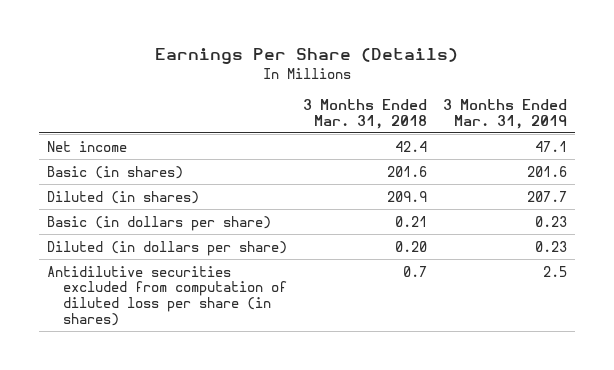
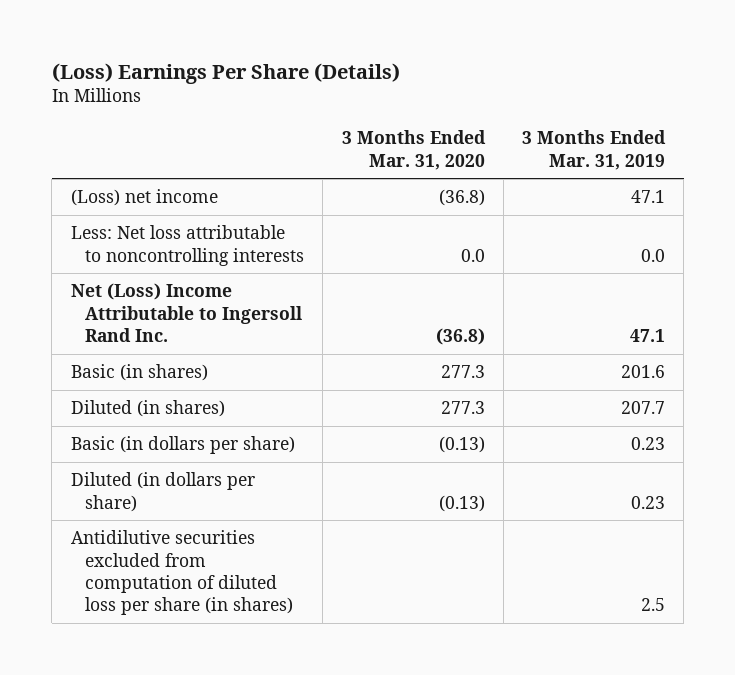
- Earnings Per Share (Details)
+ (Loss) Earnings Per Share (Details)
- | 3 Months Ended Mar. 31, 2018 | 3 Months Ended Mar. 31, 2019
+ | 3 Months Ended Mar. 31, 2020 | 3 Months Ended Mar. 31, 2019
- Net income | 42.4 | 47.1
+ (Loss) net income | (36.8) | 47.1
+ Less: Net loss attributable to noncontrolling interests | 0.0 | 0.0
+ Net (Loss) Income Attributable to Ingersoll Rand Inc. | (36.8) | 47.1

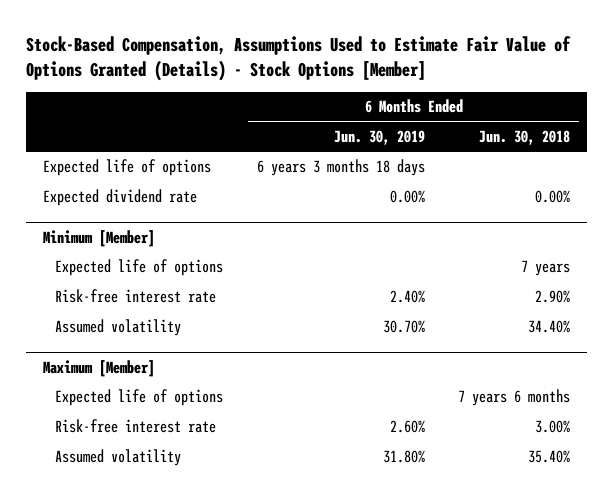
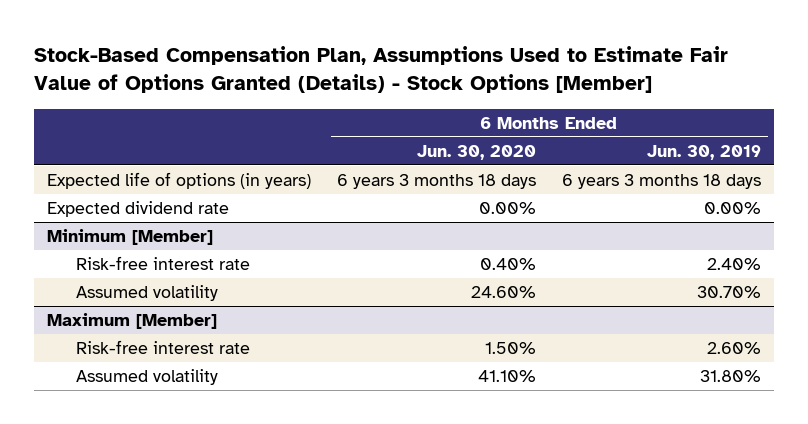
- Stock-Based Compensation, Assumptions Used to Estimate Fair Value of Options Granted (Details) - Stock Options [Member]
+ Stock-Based Compensation Plan, Assumptions Used to Estimate Fair Value of Options Granted (Details) - Stock Options [Member]
- | 6 Months Ended Jun. 30, 2019 | 6 Months Ended Jun. 30, 2018
+ | 6 Months Ended Jun. 30, 2020 | 6 Months Ended Jun. 30, 2019
- Expected life of options | 6 years 3 months 18 days |
+ Expected life of options (in years) | 6 years 3 months 18 days | 6 years 3 months 18 days
@ Minimum [Member]
- Expected life of options | | 7 years
@ Maximum [Member]
- Expected life of options | | 7 years 6 months

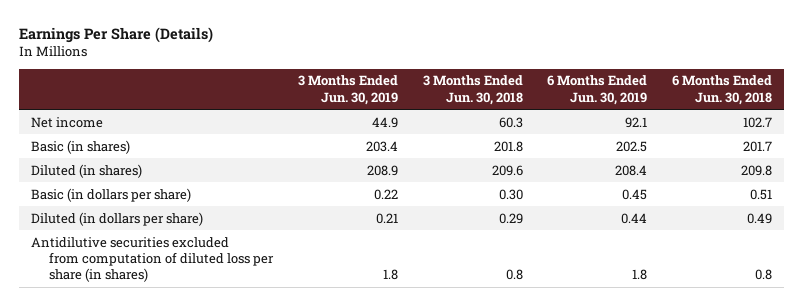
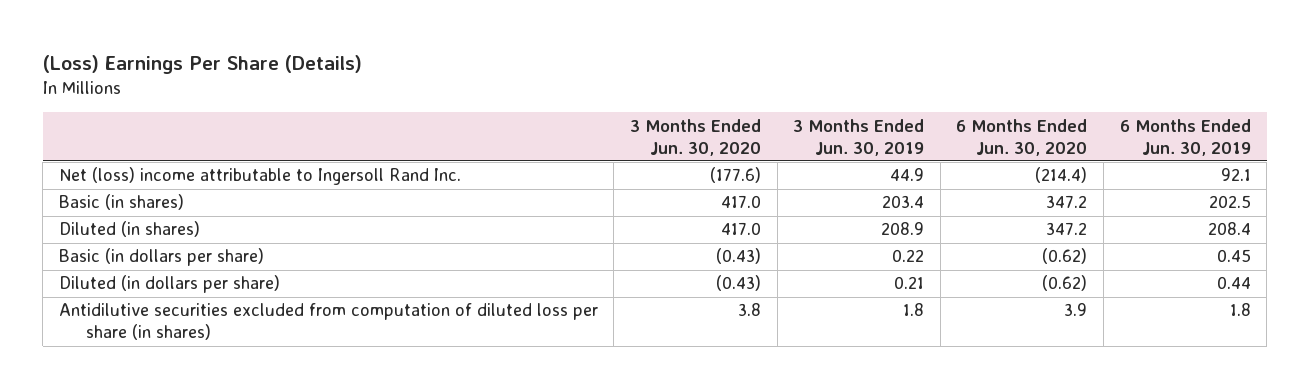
- Earnings Per Share (Details)
+ (Loss) Earnings Per Share (Details)
- | 3 Months Ended Jun. 30, 2019 | 3 Months Ended Jun. 30, 2018 | 6 Months Ended Jun. 30, 2019 | 6 Months Ended Jun. 30, 2018
+ | 3 Months Ended Jun. 30, 2020 | 3 Months Ended Jun. 30, 2019 | 6 Months Ended Jun. 30, 2020 | 6 Months Ended Jun. 30, 2019
- Net income | 44.9 | 60.3 | 92.1 | 102.7
+ Net (loss) income attributable to Ingersoll Rand Inc. | (177.6) | 44.9 | (214.4) | 92.1

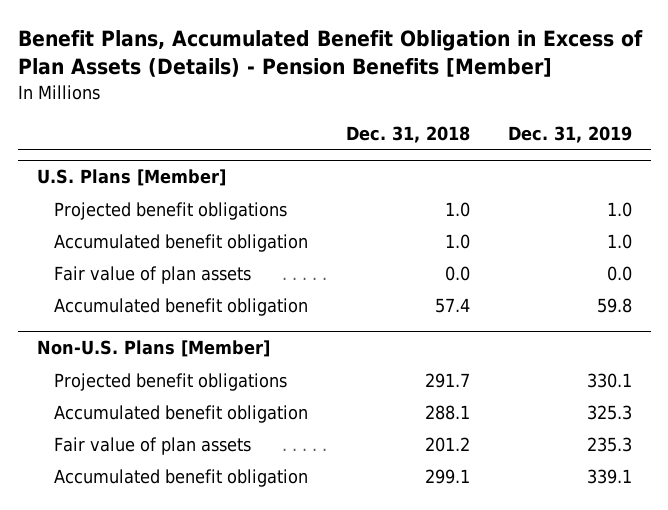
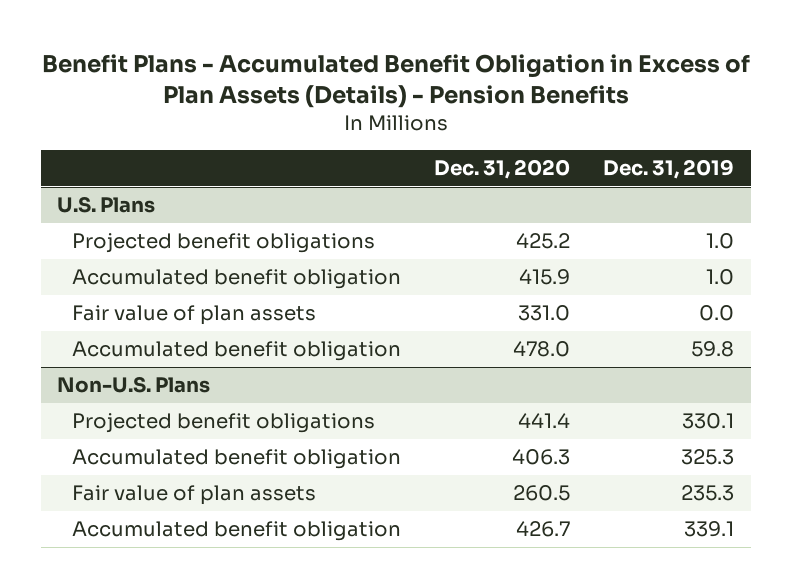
- Benefit Plans, Accumulated Benefit Obligation in Excess of Plan Assets (Details) - Pension Benefits [Member]
+ Benefit Plans - Accumulated Benefit Obligation in Excess of Plan Assets (Details) - Pension Benefits
- | Dec. 31, 2018 | Dec. 31, 2019
+ | Dec. 31, 2020 | Dec. 31, 2019
- U.S. Plans [Member]
+ U.S. Plans
- Non-U.S. Plans [Member]
+ Non-U.S. Plans

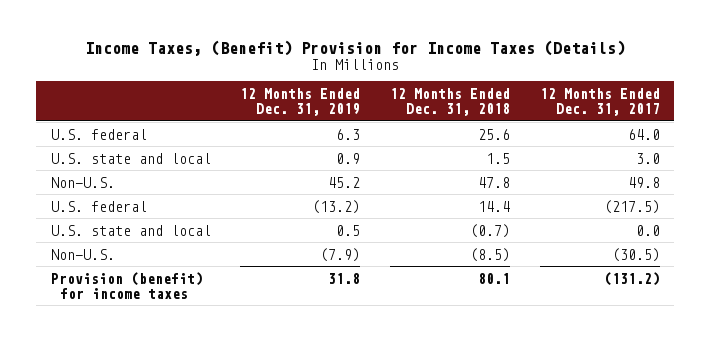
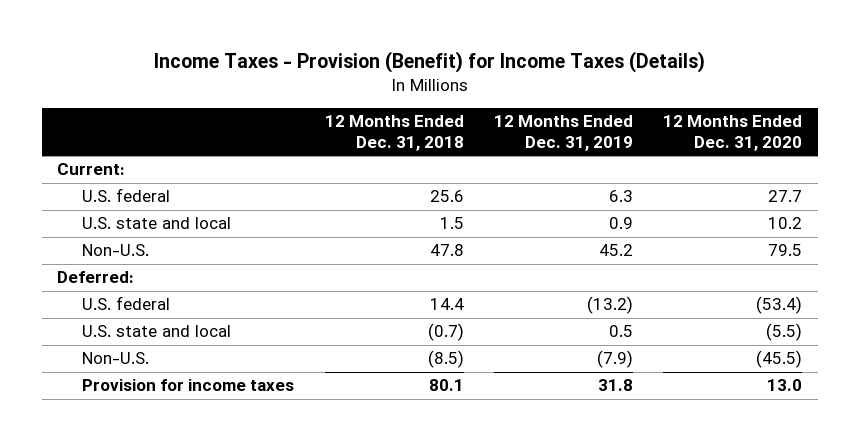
- Income Taxes, (Benefit) Provision for Income Taxes (Details)
+ Income Taxes - Provision (Benefit) for Income Taxes (Details)
- | 12 Months Ended Dec. 31, 2019 | 12 Months Ended Dec. 31, 2018 | 12 Months Ended Dec. 31, 2017
+ | 12 Months Ended Dec. 31, 2018 | 12 Months Ended Dec. 31, 2019 | 12 Months Ended Dec. 31, 2020
+ Current:
+ Deferred:
- Provision (benefit) for income taxes | 31.8 | 80.1 | (131.2)
+ Provision for income taxes | 80.1 | 31.8 | 13.0

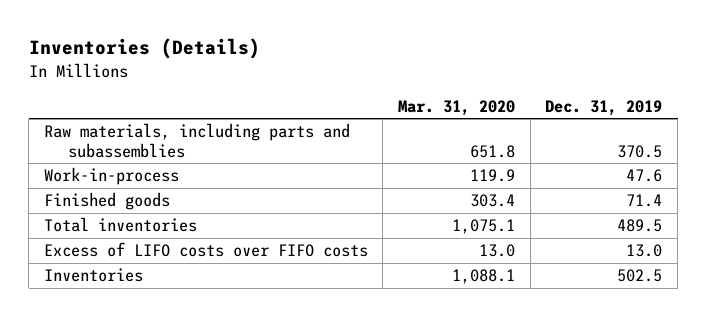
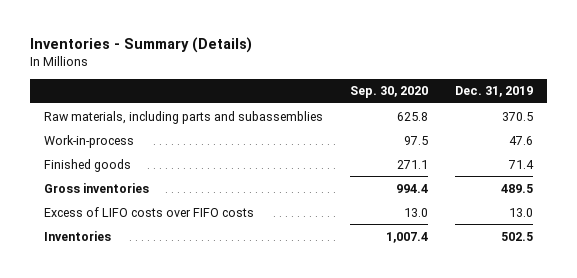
- Inventories (Details)
+ Inventories - Summary (Details)
- | Mar. 31, 2020 | Dec. 31, 2019
+ | Sep. 30, 2020 | Dec. 31, 2019
- Total inventories | 1,075.1 | 489.5
+ Gross inventories | 994.4 | 489.5

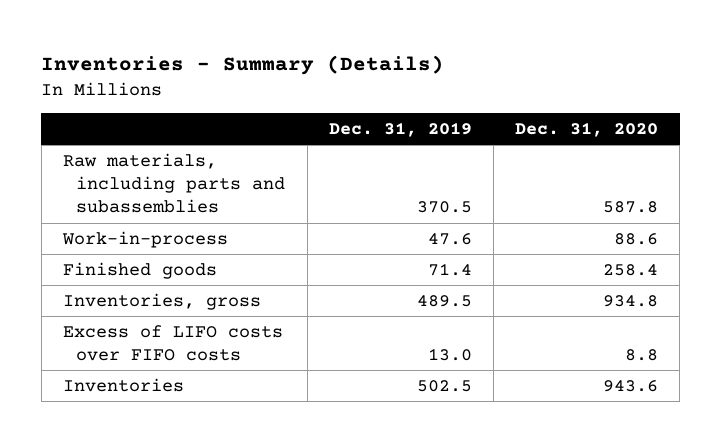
- | Sep. 30, 2020 | Dec. 31, 2019
+ | Dec. 31, 2019 | Dec. 31, 2020
- Gross inventories | 994.4 | 489.5
+ Inventories, gross | 489.5 | 934.8

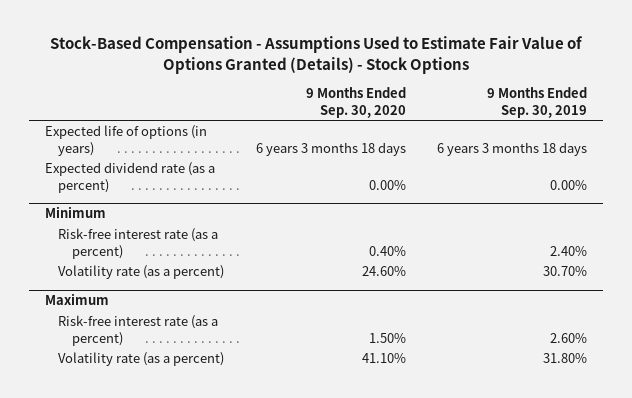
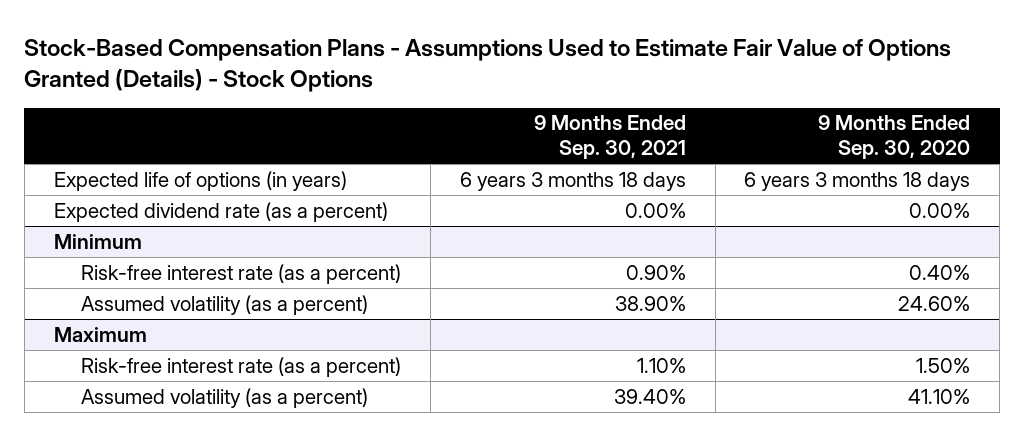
- Stock-Based Compensation - Assumptions Used to Estimate Fair Value of Options Granted (Details) - Stock Options
+ Stock-Based Compensation Plans - Assumptions Used to Estimate Fair Value of Options Granted (Details) - Stock Options
- | 9 Months Ended Sep. 30, 2020 | 9 Months Ended Sep. 30, 2019
+ | 9 Months Ended Sep. 30, 2021 | 9 Months Ended Sep. 30, 2020
@ Minimum
- Volatility rate (as a percent) | 24.60% | 30.70%
+ Assumed volatility (as a percent) | 38.90% | 24.60%
@ Maximum
- Volatility rate (as a percent) | 41.10% | 31.80%
+ Assumed volatility (as a percent) | 39.40% | 41.10%

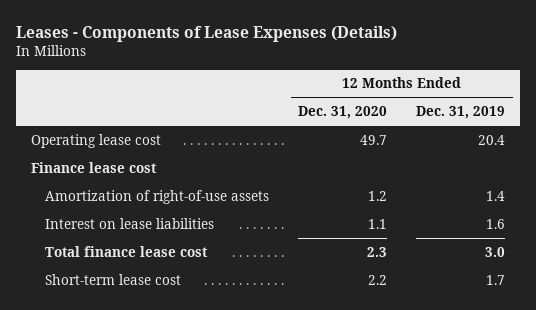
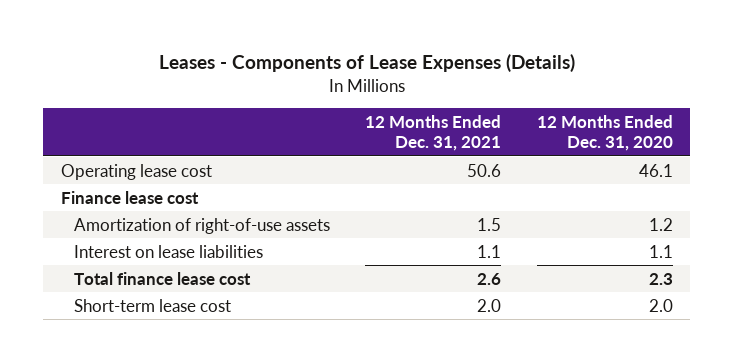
- | 12 Months Ended Dec. 31, 2020 | 12 Months Ended Dec. 31, 2019
+ | 12 Months Ended Dec. 31, 2021 | 12 Months Ended Dec. 31, 2020
- Operating lease cost | 49.7 | 20.4
+ Operating lease cost | 50.6 | 46.1
- Short-term lease cost | 2.2 | 1.7
+ Short-term lease cost | 2.0 | 2.0

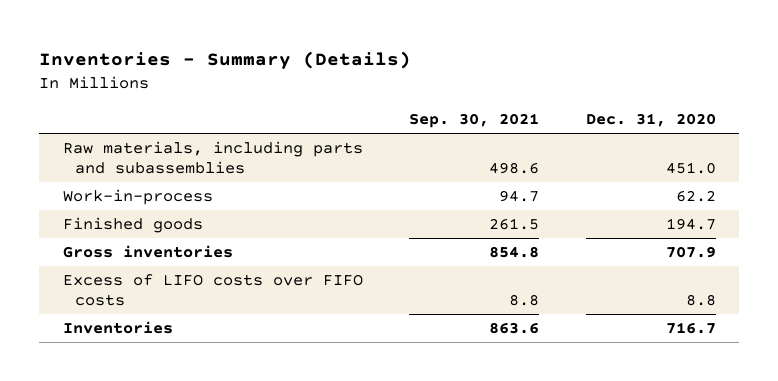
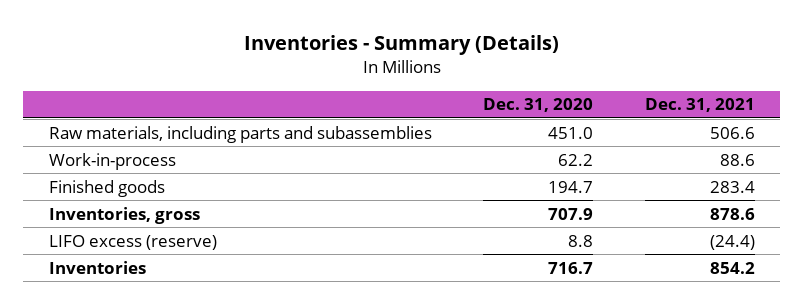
- | Sep. 30, 2021 | Dec. 31, 2020
+ | Dec. 31, 2020 | Dec. 31, 2021
- Gross inventories | 854.8 | 707.9
- Excess of LIFO costs over FIFO costs | 8.8 | 8.8
+ Inventories, gross | 707.9 | 878.6
+ LIFO excess (reserve) | 8.8 | (24.4)

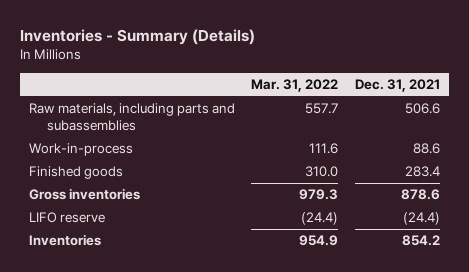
- | Dec. 31, 2020 | Dec. 31, 2021
+ | Mar. 31, 2022 | Dec. 31, 2021
- Inventories, gross | 707.9 | 878.6
- LIFO excess (reserve) | 8.8 | (24.4)
+ Gross inventories | 979.3 | 878.6
+ LIFO reserve | (24.4) | (24.4)

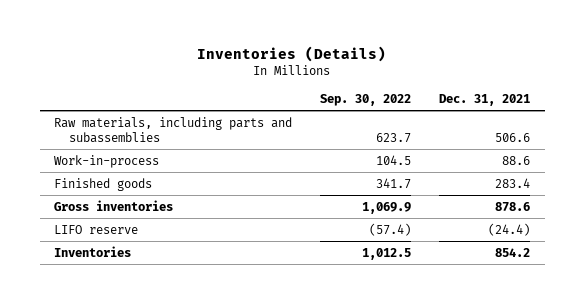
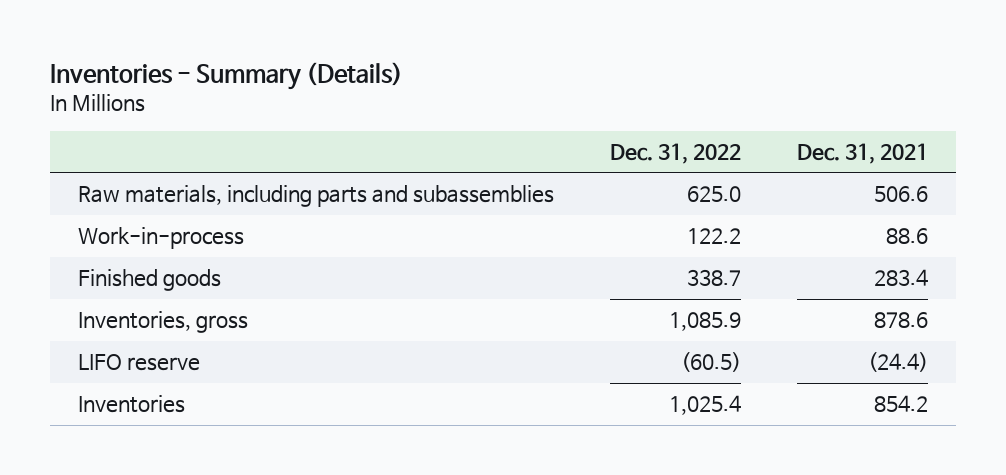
- Inventories (Details)
+ Inventories - Summary (Details)
- | Sep. 30, 2022 | Dec. 31, 2021
+ | Dec. 31, 2022 | Dec. 31, 2021
- Gross inventories | 1,069.9 | 878.6
+ Inventories, gross | 1,085.9 | 878.6

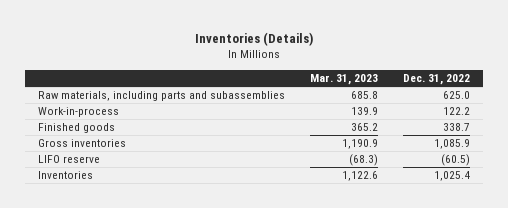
- Inventories - Summary (Details)
+ Inventories (Details)
- | Dec. 31, 2022 | Dec. 31, 2021
+ | Mar. 31, 2023 | Dec. 31, 2022
- Inventories, gross | 1,085.9 | 878.6
+ Gross inventories | 1,190.9 | 1,085.9

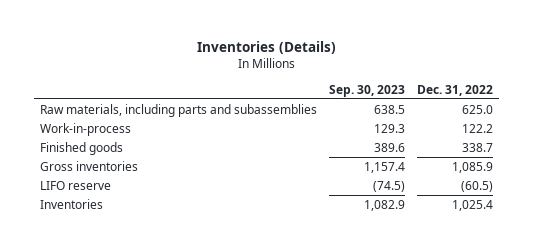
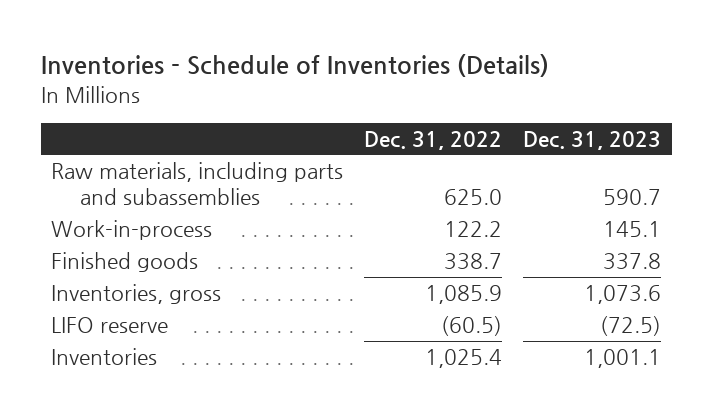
- Inventories (Details)
+ Inventories - Schedule of Inventories (Details)
- | Sep. 30, 2023 | Dec. 31, 2022
+ | Dec. 31, 2022 | Dec. 31, 2023
- Gross inventories | 1,157.4 | 1,085.9
+ Inventories, gross | 1,085.9 | 1,073.6

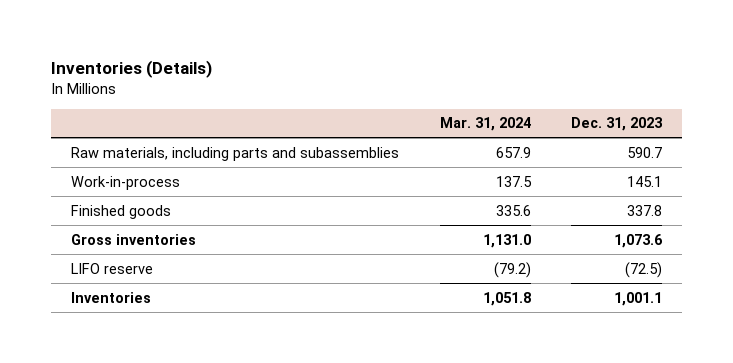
- Inventories - Schedule of Inventories (Details)
+ Inventories (Details)
- | Dec. 31, 2022 | Dec. 31, 2023
+ | Mar. 31, 2024 | Dec. 31, 2023
- Inventories, gross | 1,085.9 | 1,073.6
+ Gross inventories | 1,131.0 | 1,073.6

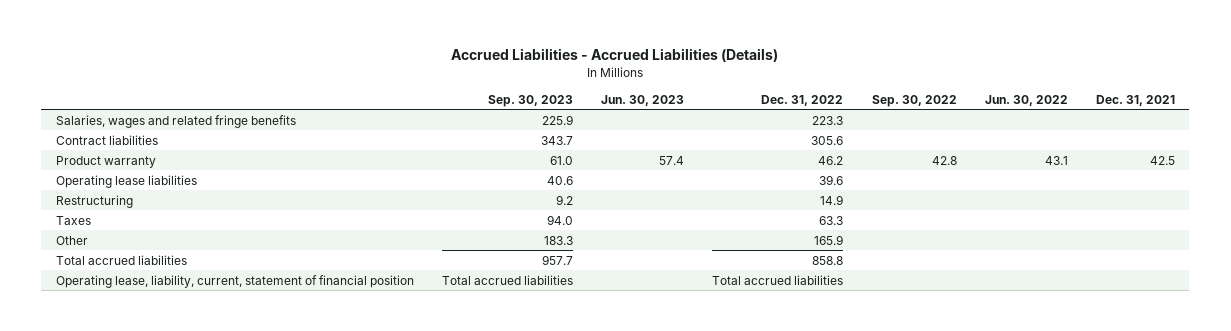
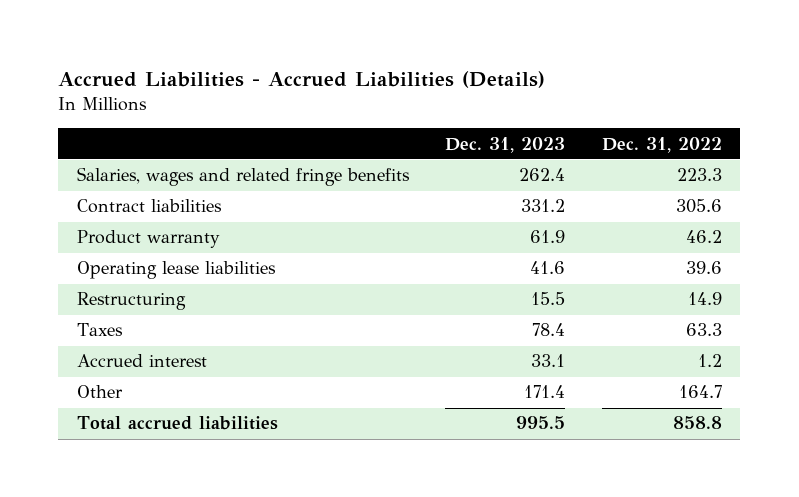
- | Sep. 30, 2023 | Jun. 30, 2023 | Dec. 31, 2022 | Sep. 30, 2022 | Jun. 30, 2022 | Dec. 31, 2021
+ | Dec. 31, 2023 | Dec. 31, 2022
- Other | 183.3 | | 165.9 | | |
+ Accrued interest | 33.1 | 1.2
+ Other | 171.4 | 164.7
- Operating lease, liability, current, statement of financial position | Total accrued liabilities | | Total accrued liabilities | | |

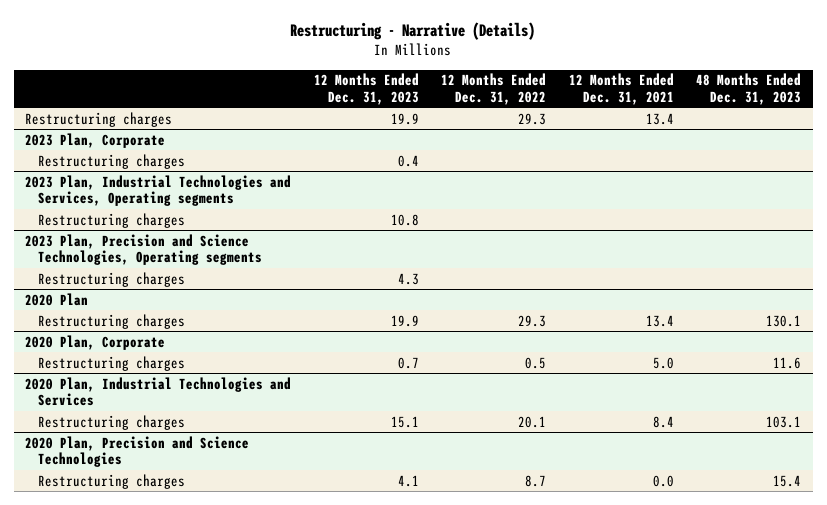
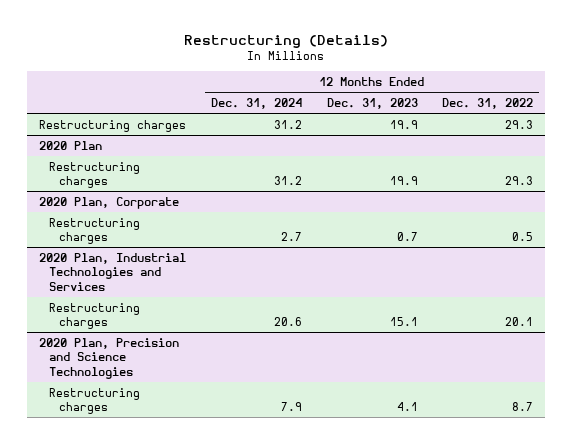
- Restructuring - Narrative (Details)
+ Restructuring (Details)
- | 12 Months Ended Dec. 31, 2023 | 12 Months Ended Dec. 31, 2022 | 12 Months Ended Dec. 31, 2021 | 48 Months Ended Dec. 31, 2023
+ | 12 Months Ended Dec. 31, 2024 | 12 Months Ended Dec. 31, 2023 | 12 Months Ended Dec. 31, 2022
- 2023 Plan, Corporate
- Restructuring charges | 0.4 | | |
- 2023 Plan, Industrial Technologies and Services, Operating segments
- Restructuring charges | 10.8 | | |
- 2023 Plan, Precision and Science Technologies, Operating segments
- Restructuring charges | 4.3 | | |

